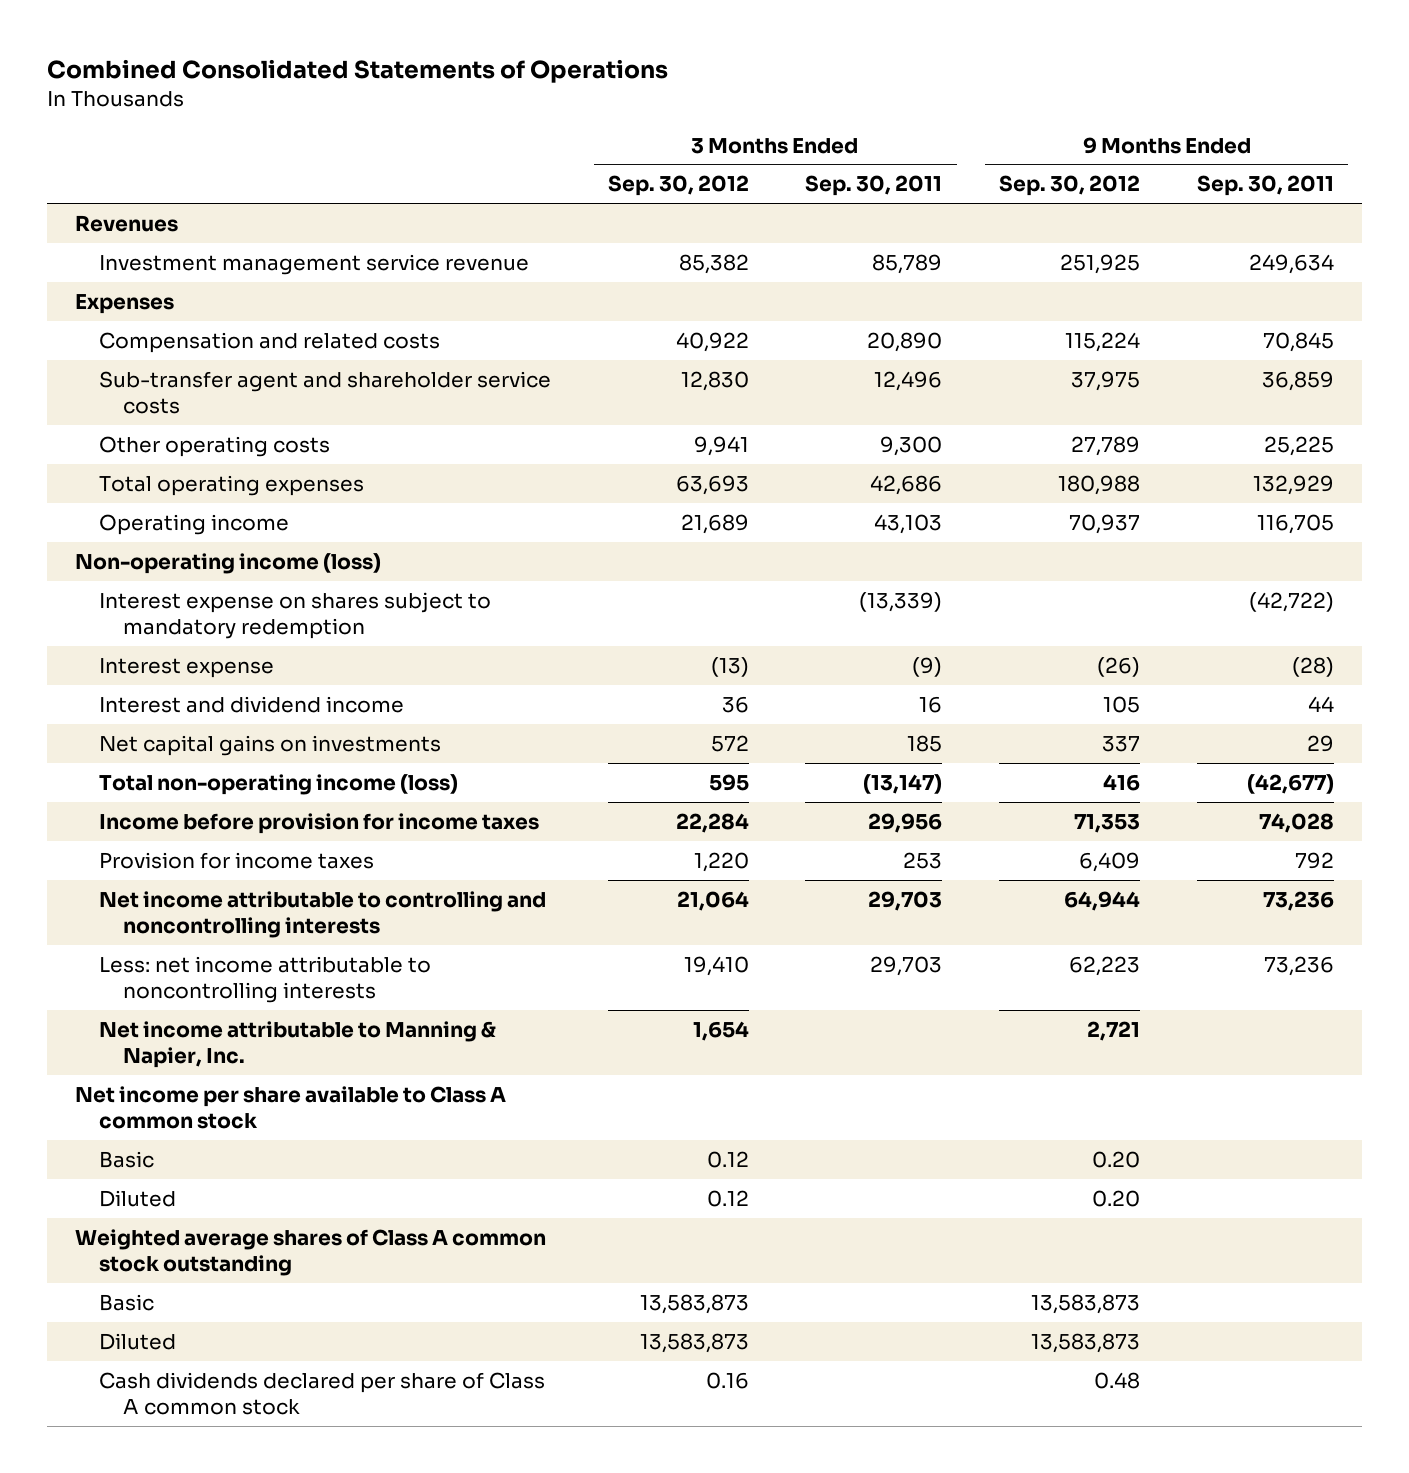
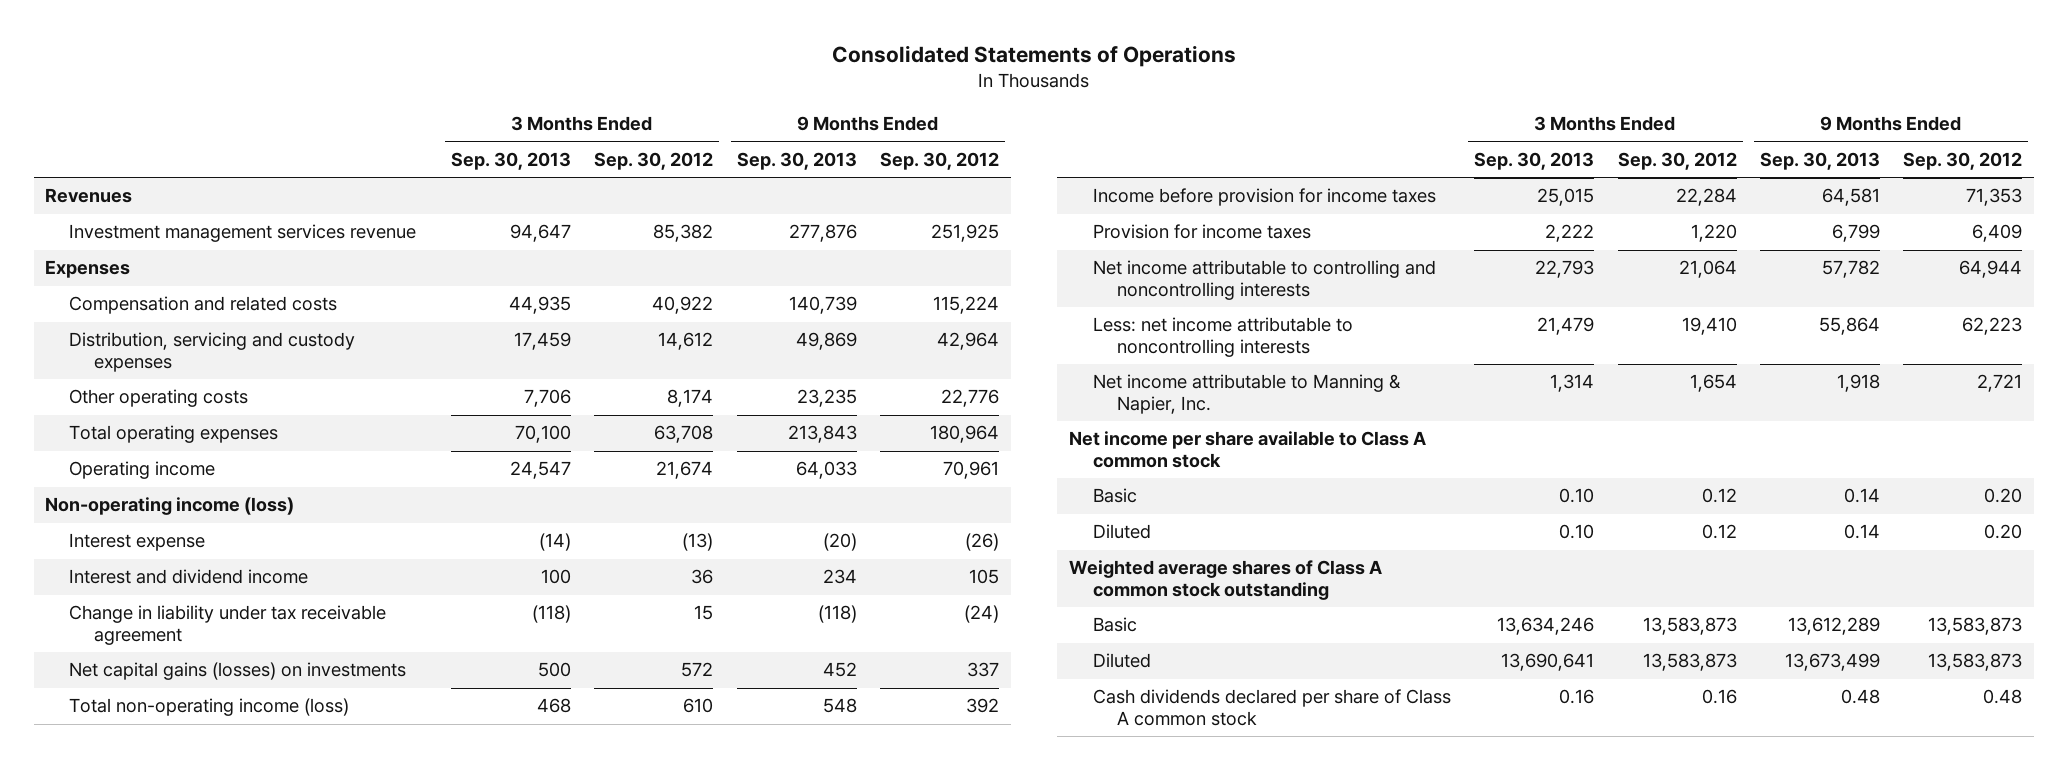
- Combined Consolidated Statements of Operations
+ Consolidated Statements of Operations
- | 3 Months Ended Sep. 30, 2012 | 3 Months Ended Sep. 30, 2011 | 9 Months Ended Sep. 30, 2012 | 9 Months Ended Sep. 30, 2011
+ | 3 Months Ended Sep. 30, 2013 | 3 Months Ended Sep. 30, 2012 | 9 Months Ended Sep. 30, 2013 | 9 Months Ended Sep. 30, 2012
- Investment management service revenue | 85,382 | 85,789 | 251,925 | 249,634
+ Investment management services revenue | 94,647 | 85,382 | 277,876 | 251,925
- Sub-transfer agent and shareholder service costs | 12,830 | 12,496 | 37,975 | 36,859
- Other operating costs | 9,941 | 9,300 | 27,789 | 25,225
- Total operating expenses | 63,693 | 42,686 | 180,988 | 132,929
- Operating income | 21,689 | 43,103 | 70,937 | 116,705
+ Distribution, servicing and custody expenses | 17,459 | 14,612 | 49,869 | 42,964
+ Other operating costs | 7,706 | 8,174 | 23,235 | 22,776
+ Total operating expenses | 70,100 | 63,708 | 213,843 | 180,964
+ Operating income | 24,547 | 21,674 | 64,033 | 70,961
- Interest expense on shares subject to mandatory redemption | | (13,339) | | (42,722)
- Net capital gains on investments | 572 | 185 | 337 | 29
- Total non-operating income (loss) | 595 | (13,147) | 416 | (42,677)
+ Change in liability under tax receivable agreement | (118) | 15 | (118) | (24)
+ Net capital gains (losses) on investments | 500 | 572 | 452 | 337
+ Total non-operating income (loss) | 468 | 610 | 548 | 392

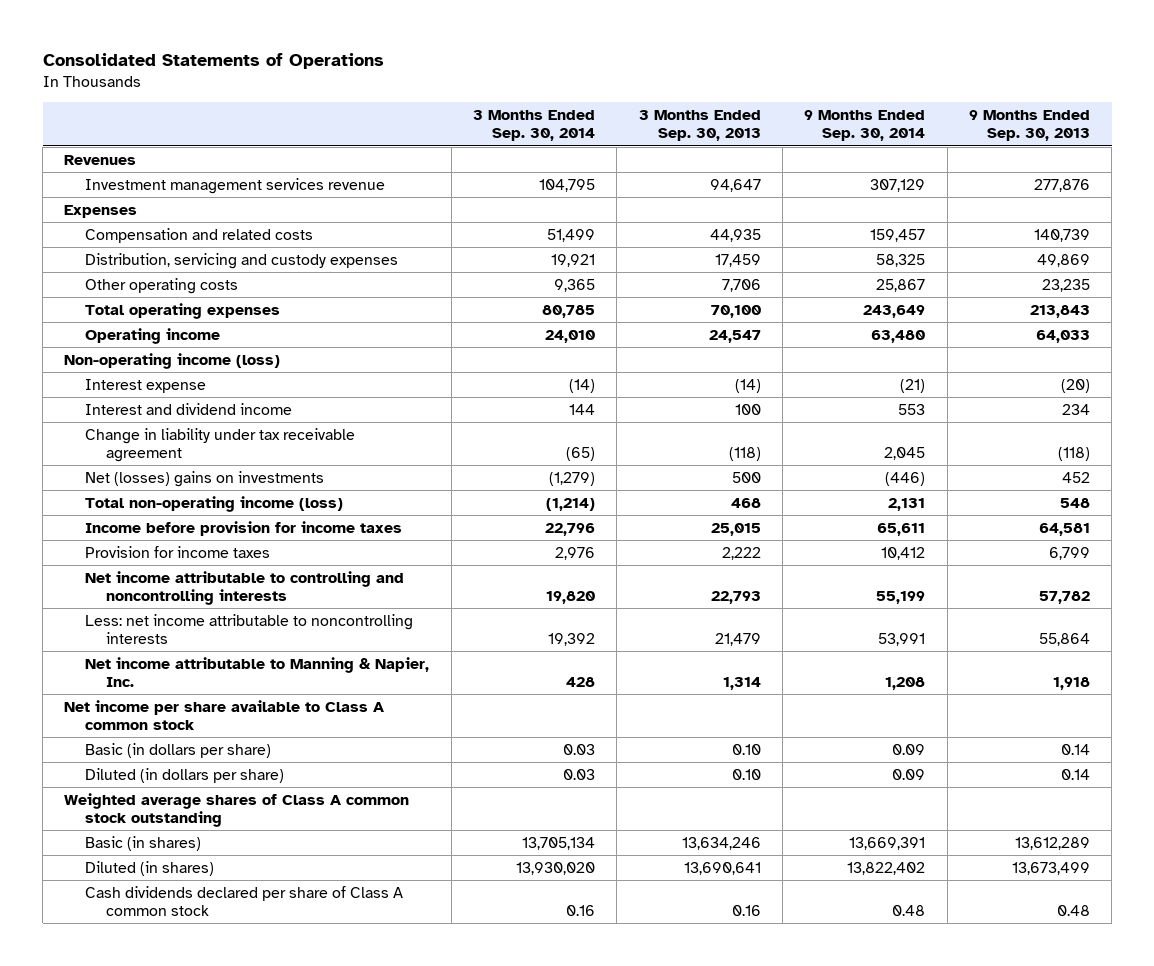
- | 3 Months Ended Sep. 30, 2013 | 3 Months Ended Sep. 30, 2012 | 9 Months Ended Sep. 30, 2013 | 9 Months Ended Sep. 30, 2012
+ | 3 Months Ended Sep. 30, 2014 | 3 Months Ended Sep. 30, 2013 | 9 Months Ended Sep. 30, 2014 | 9 Months Ended Sep. 30, 2013
- Net capital gains (losses) on investments | 500 | 572 | 452 | 337
+ Net (losses) gains on investments | (1,279) | 500 | (446) | 452
- Basic | 0.10 | 0.12 | 0.14 | 0.20
- Diluted | 0.10 | 0.12 | 0.14 | 0.20
+ Basic (in dollars per share) | 0.03 | 0.10 | 0.09 | 0.14
+ Diluted (in dollars per share) | 0.03 | 0.10 | 0.09 | 0.14
- Basic | 13,634,246 | 13,583,873 | 13,612,289 | 13,583,873
- Diluted | 13,690,641 | 13,583,873 | 13,673,499 | 13,583,873
+ Basic (in shares) | 13,705,134 | 13,634,246 | 13,669,391 | 13,612,289
+ Diluted (in shares) | 13,930,020 | 13,690,641 | 13,822,402 | 13,673,499

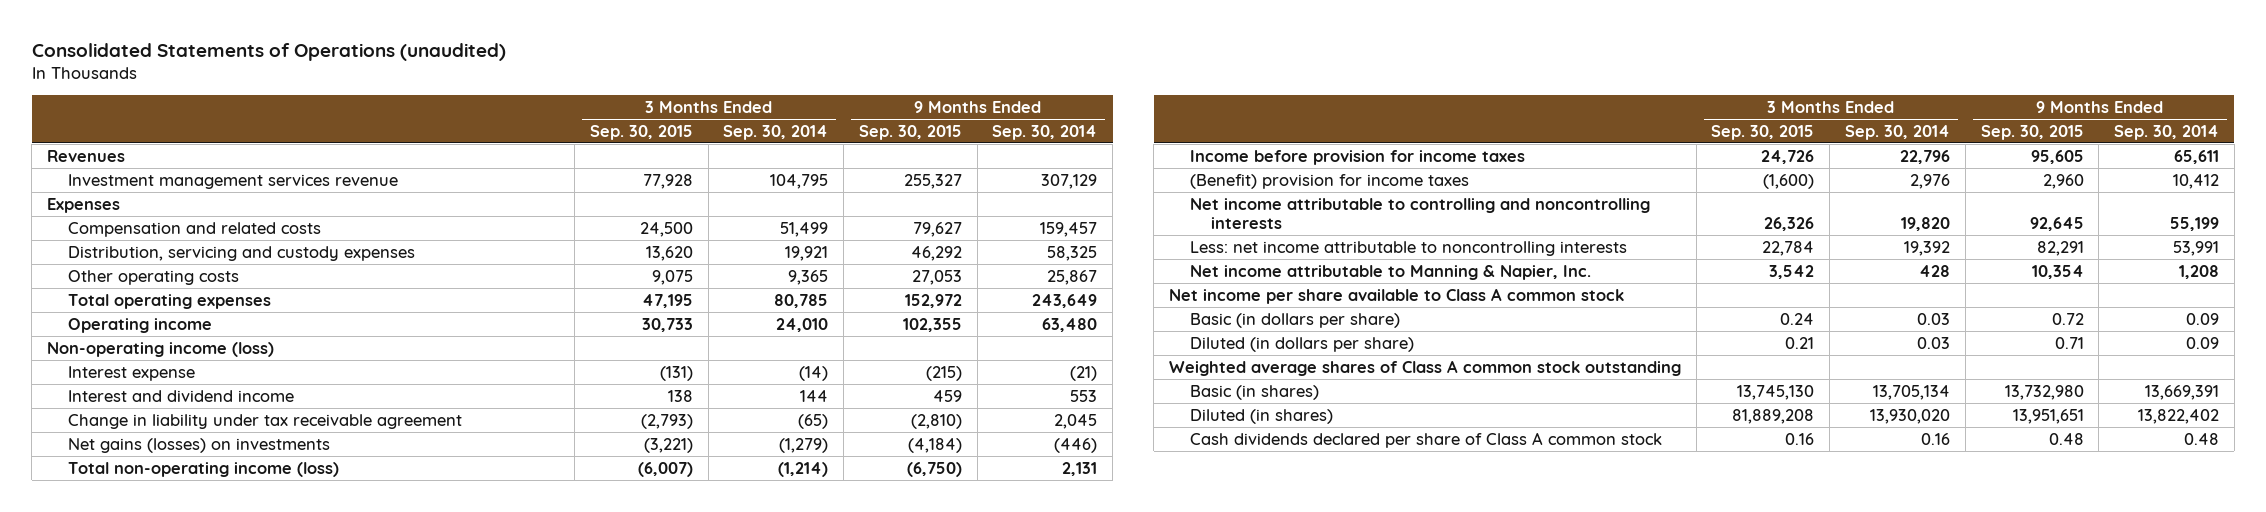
- Consolidated Statements of Operations
+ Consolidated Statements of Operations (unaudited)
- | 3 Months Ended Sep. 30, 2014 | 3 Months Ended Sep. 30, 2013 | 9 Months Ended Sep. 30, 2014 | 9 Months Ended Sep. 30, 2013
+ | 3 Months Ended Sep. 30, 2015 | 3 Months Ended Sep. 30, 2014 | 9 Months Ended Sep. 30, 2015 | 9 Months Ended Sep. 30, 2014
- Net (losses) gains on investments | (1,279) | 500 | (446) | 452
+ Net gains (losses) on investments | (3,221) | (1,279) | (4,184) | (446)
- Provision for income taxes | 2,976 | 2,222 | 10,412 | 6,799
+ (Benefit) provision for income taxes | (1,600) | 2,976 | 2,960 | 10,412

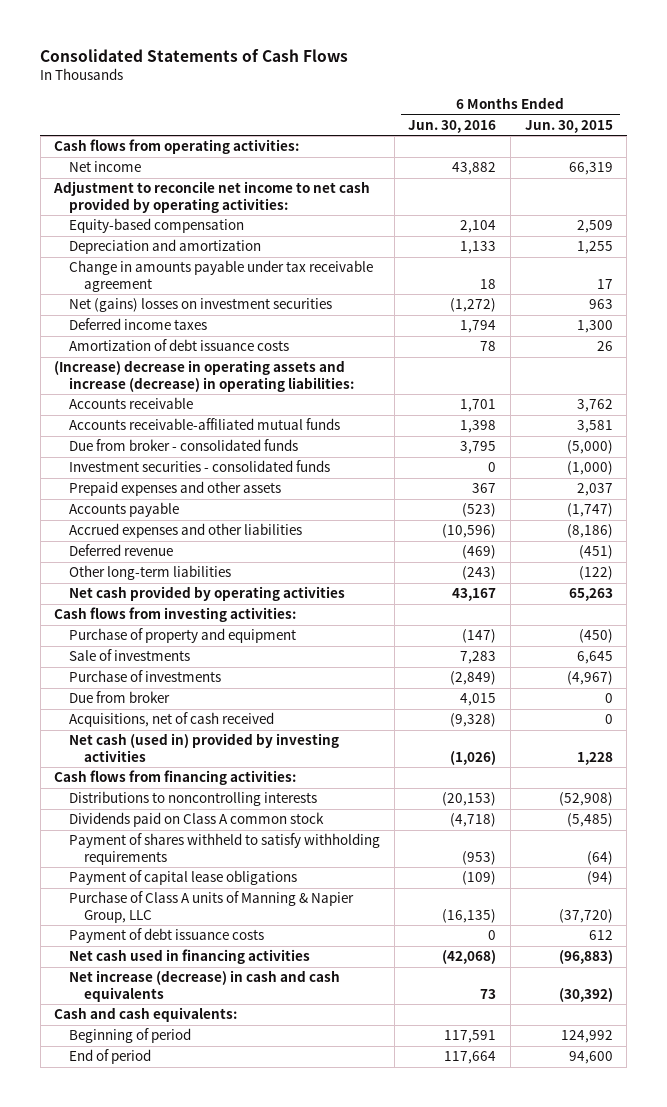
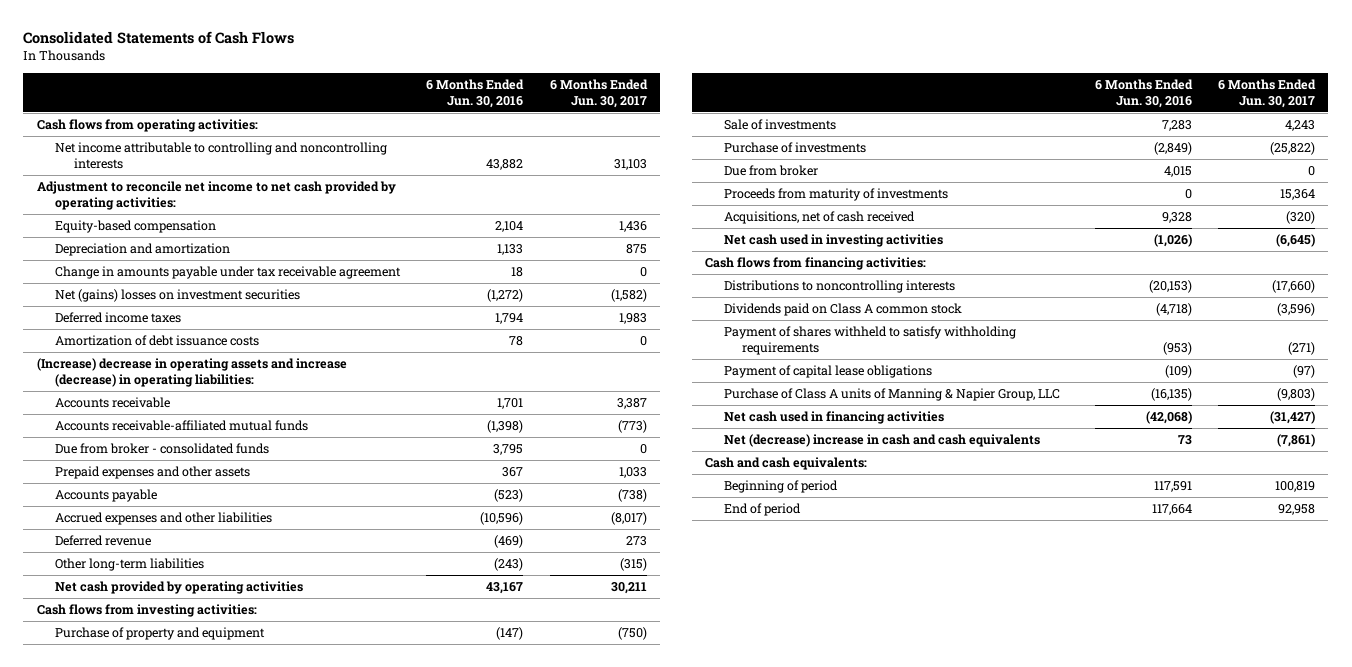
- | 6 Months Ended Jun. 30, 2016 | 6 Months Ended Jun. 30, 2015
+ | 6 Months Ended Jun. 30, 2016 | 6 Months Ended Jun. 30, 2017
- Net income | 43,882 | 66,319
+ Net income attributable to controlling and noncontrolling interests | 43,882 | 31,103
- Accounts receivable-affiliated mutual funds | 1,398 | 3,581
+ Accounts receivable-affiliated mutual funds | (1,398) | (773)
- Investment securities - consolidated funds | 0 | (1,000)
- Acquisitions, net of cash received | (9,328) | 0
- Net cash (used in) provided by investing activities | (1,026) | 1,228
+ Proceeds from maturity of investments | 0 | 15,364
+ Acquisitions, net of cash received | 9,328 | (320)
+ Net cash used in investing activities | (1,026) | (6,645)
- Payment of debt issuance costs | 0 | 612
- Net increase (decrease) in cash and cash equivalents | 73 | (30,392)
+ Net (decrease) increase in cash and cash equivalents | 73 | (7,861)

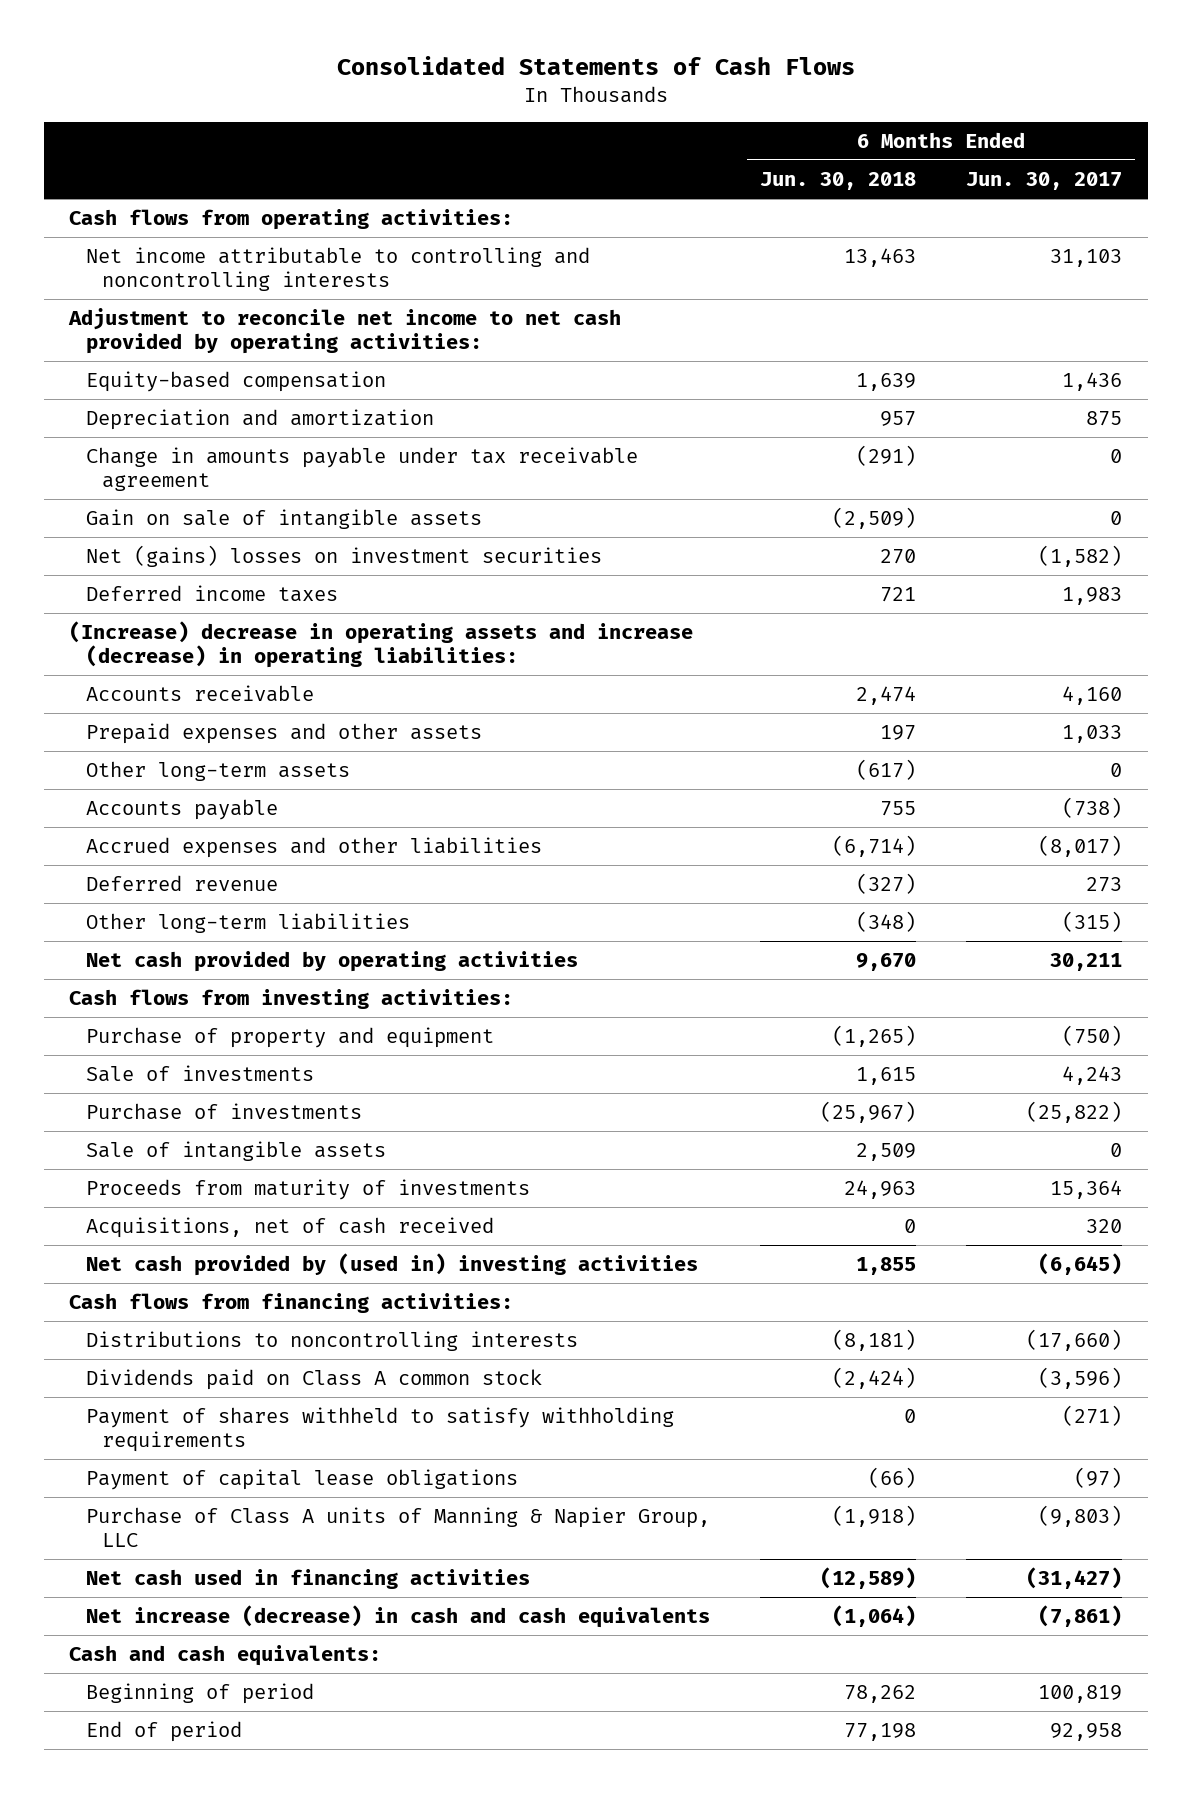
- | 6 Months Ended Jun. 30, 2016 | 6 Months Ended Jun. 30, 2017
+ | 6 Months Ended Jun. 30, 2018 | 6 Months Ended Jun. 30, 2017
+ Gain on sale of intangible assets | (2,509) | 0
- Amortization of debt issuance costs | 78 | 0
- Accounts receivable | 1,701 | 3,387
- Accounts receivable-affiliated mutual funds | (1,398) | (773)
- Due from broker - consolidated funds | 3,795 | 0
+ Accounts receivable | 2,474 | 4,160
+ Other long-term assets | (617) | 0
- Due from broker | 4,015 | 0
+ Sale of intangible assets | 2,509 | 0
- Acquisitions, net of cash received | 9,328 | (320)
- Net cash used in investing activities | (1,026) | (6,645)
+ Acquisitions, net of cash received | 0 | 320
+ Net cash provided by (used in) investing activities | 1,855 | (6,645)
- Net (decrease) increase in cash and cash equivalents | 73 | (7,861)
+ Net increase (decrease) in cash and cash equivalents | (1,064) | (7,861)

